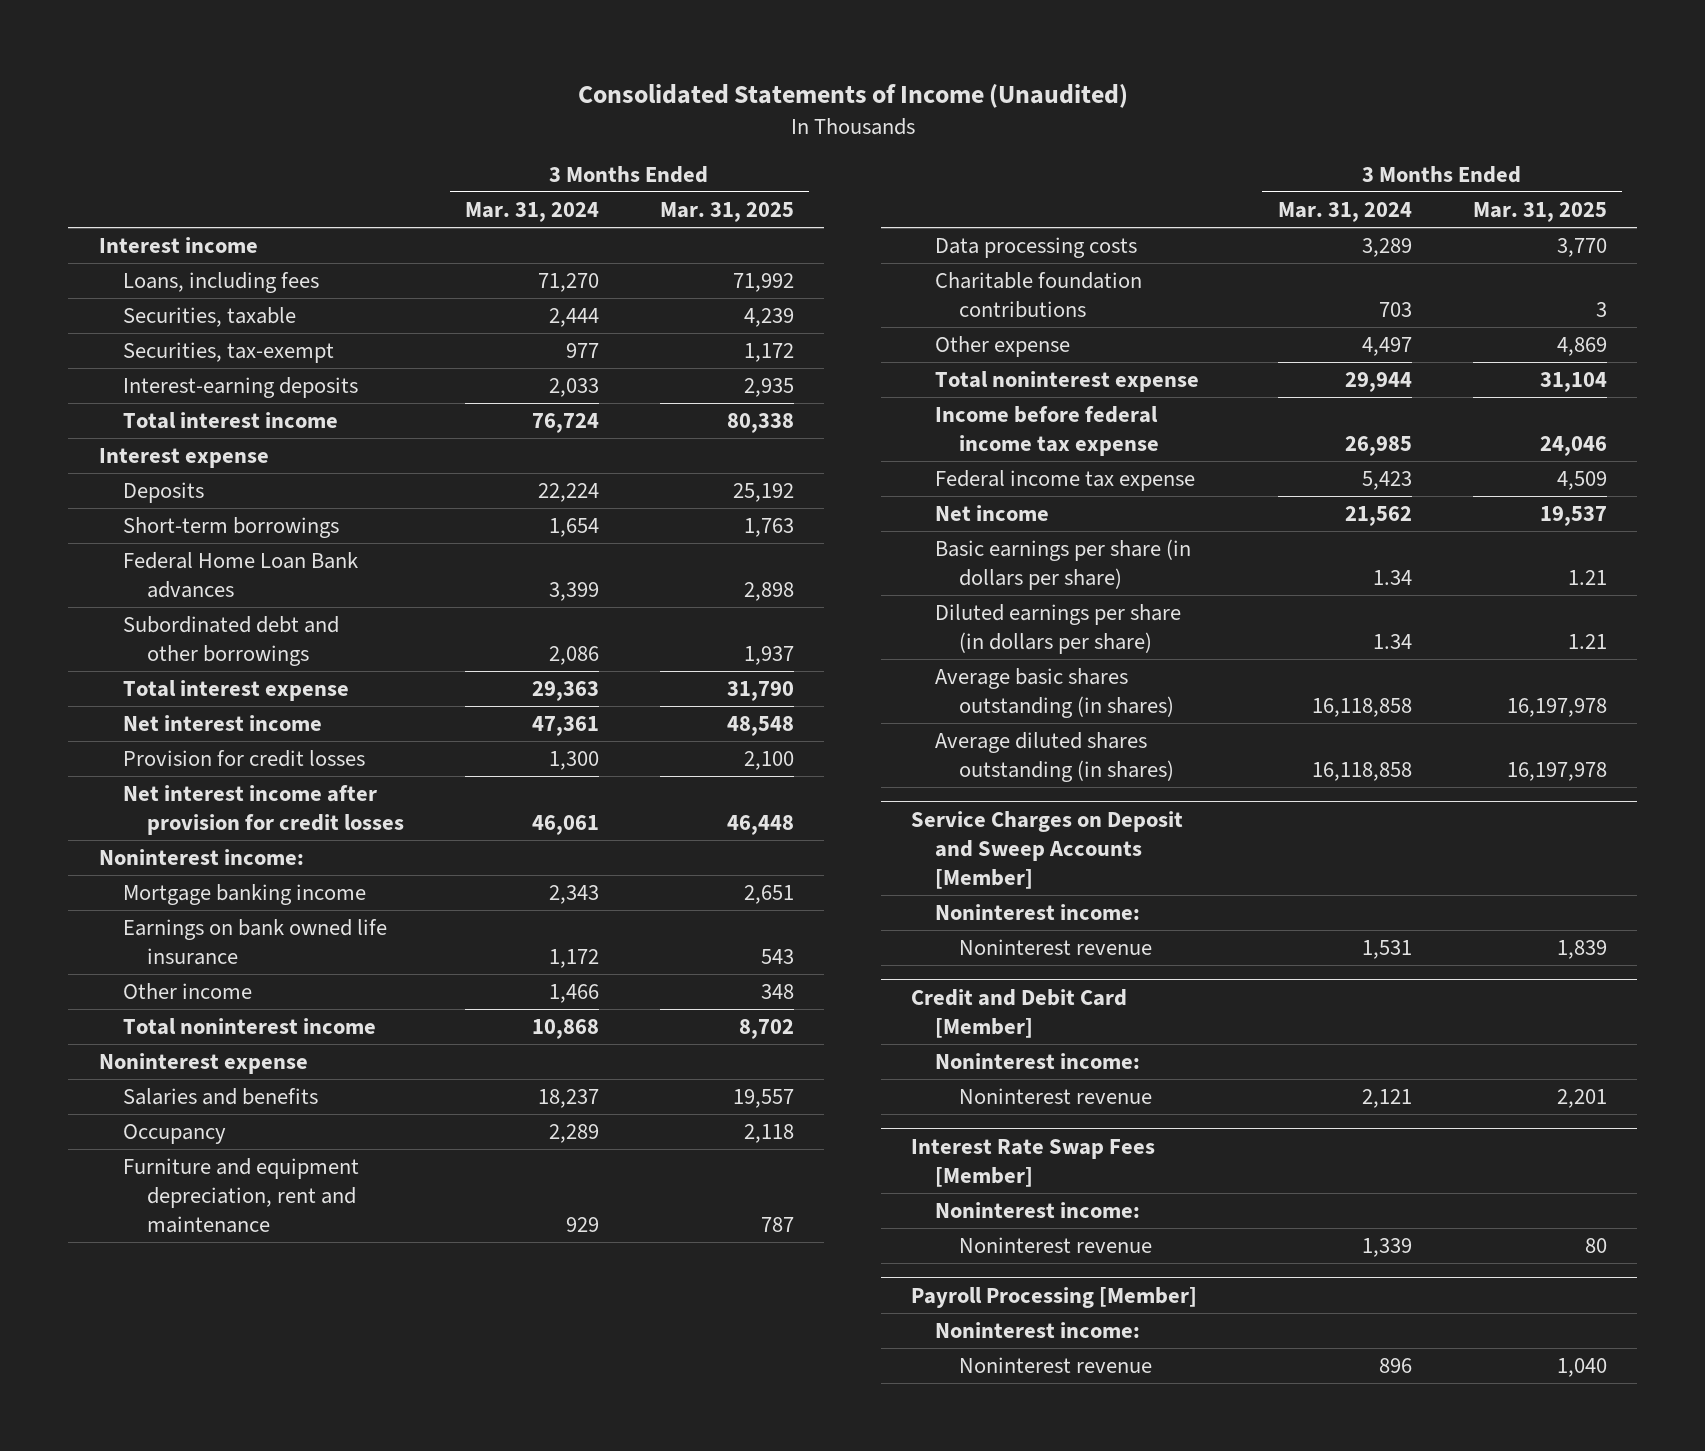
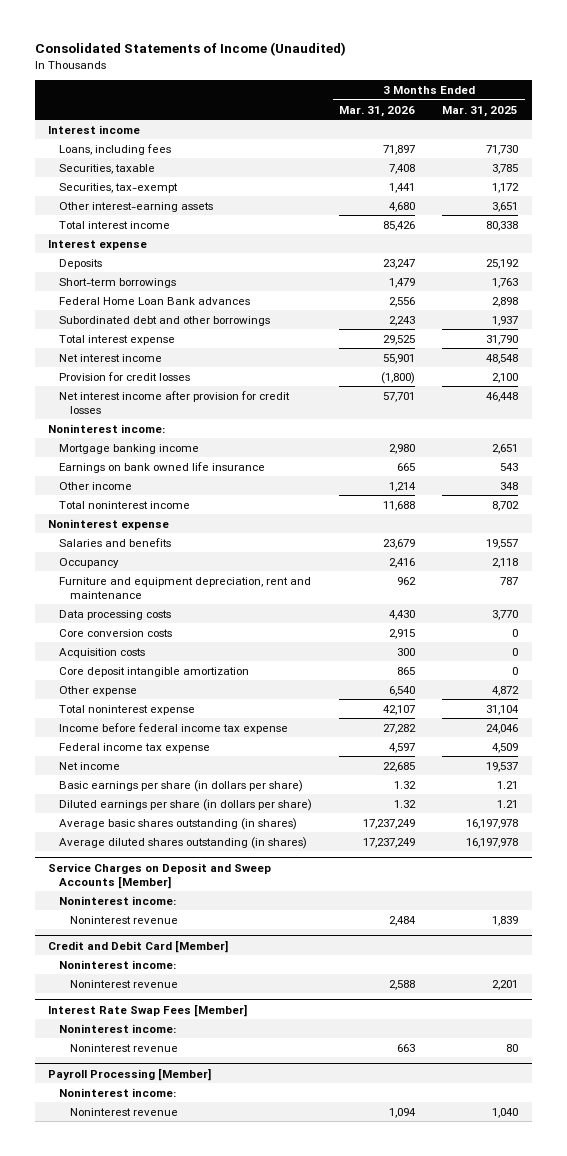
- | 3 Months Ended Mar. 31, 2024 | 3 Months Ended Mar. 31, 2025
+ | 3 Months Ended Mar. 31, 2026 | 3 Months Ended Mar. 31, 2025
- Loans, including fees | 71,270 | 71,992
- Securities, taxable | 2,444 | 4,239
+ Loans, including fees | 71,897 | 71,730
+ Securities, taxable | 7,408 | 3,785
- Interest-earning deposits | 2,033 | 2,935
+ Other interest-earning assets | 4,680 | 3,651
- Charitable foundation contributions | 703 | 3
- Other expense | 4,497 | 4,869
+ Core conversion costs | 2,915 | 0
+ Acquisition costs | 300 | 0
+ Core deposit intangible amortization | 865 | 0
+ Other expense | 6,540 | 4,872

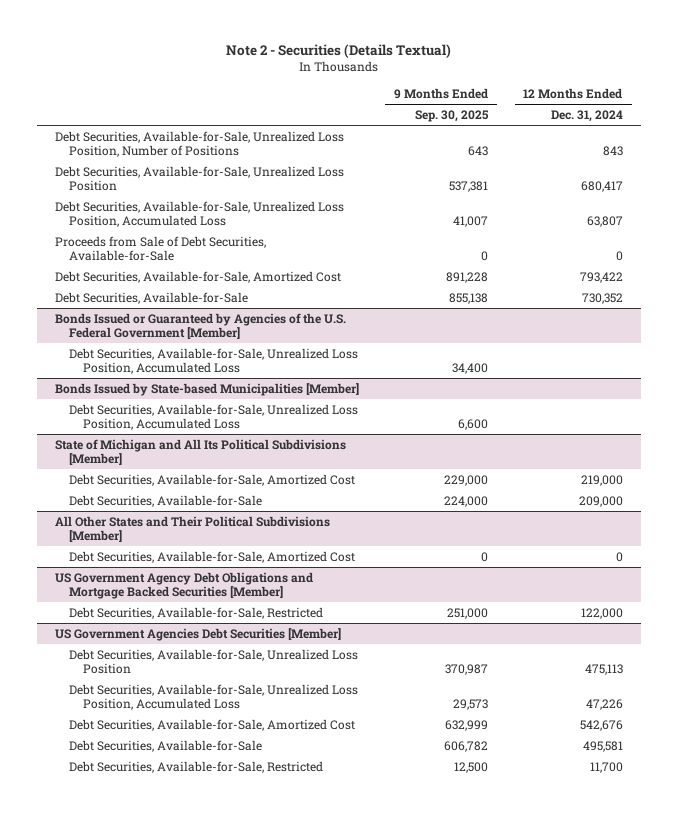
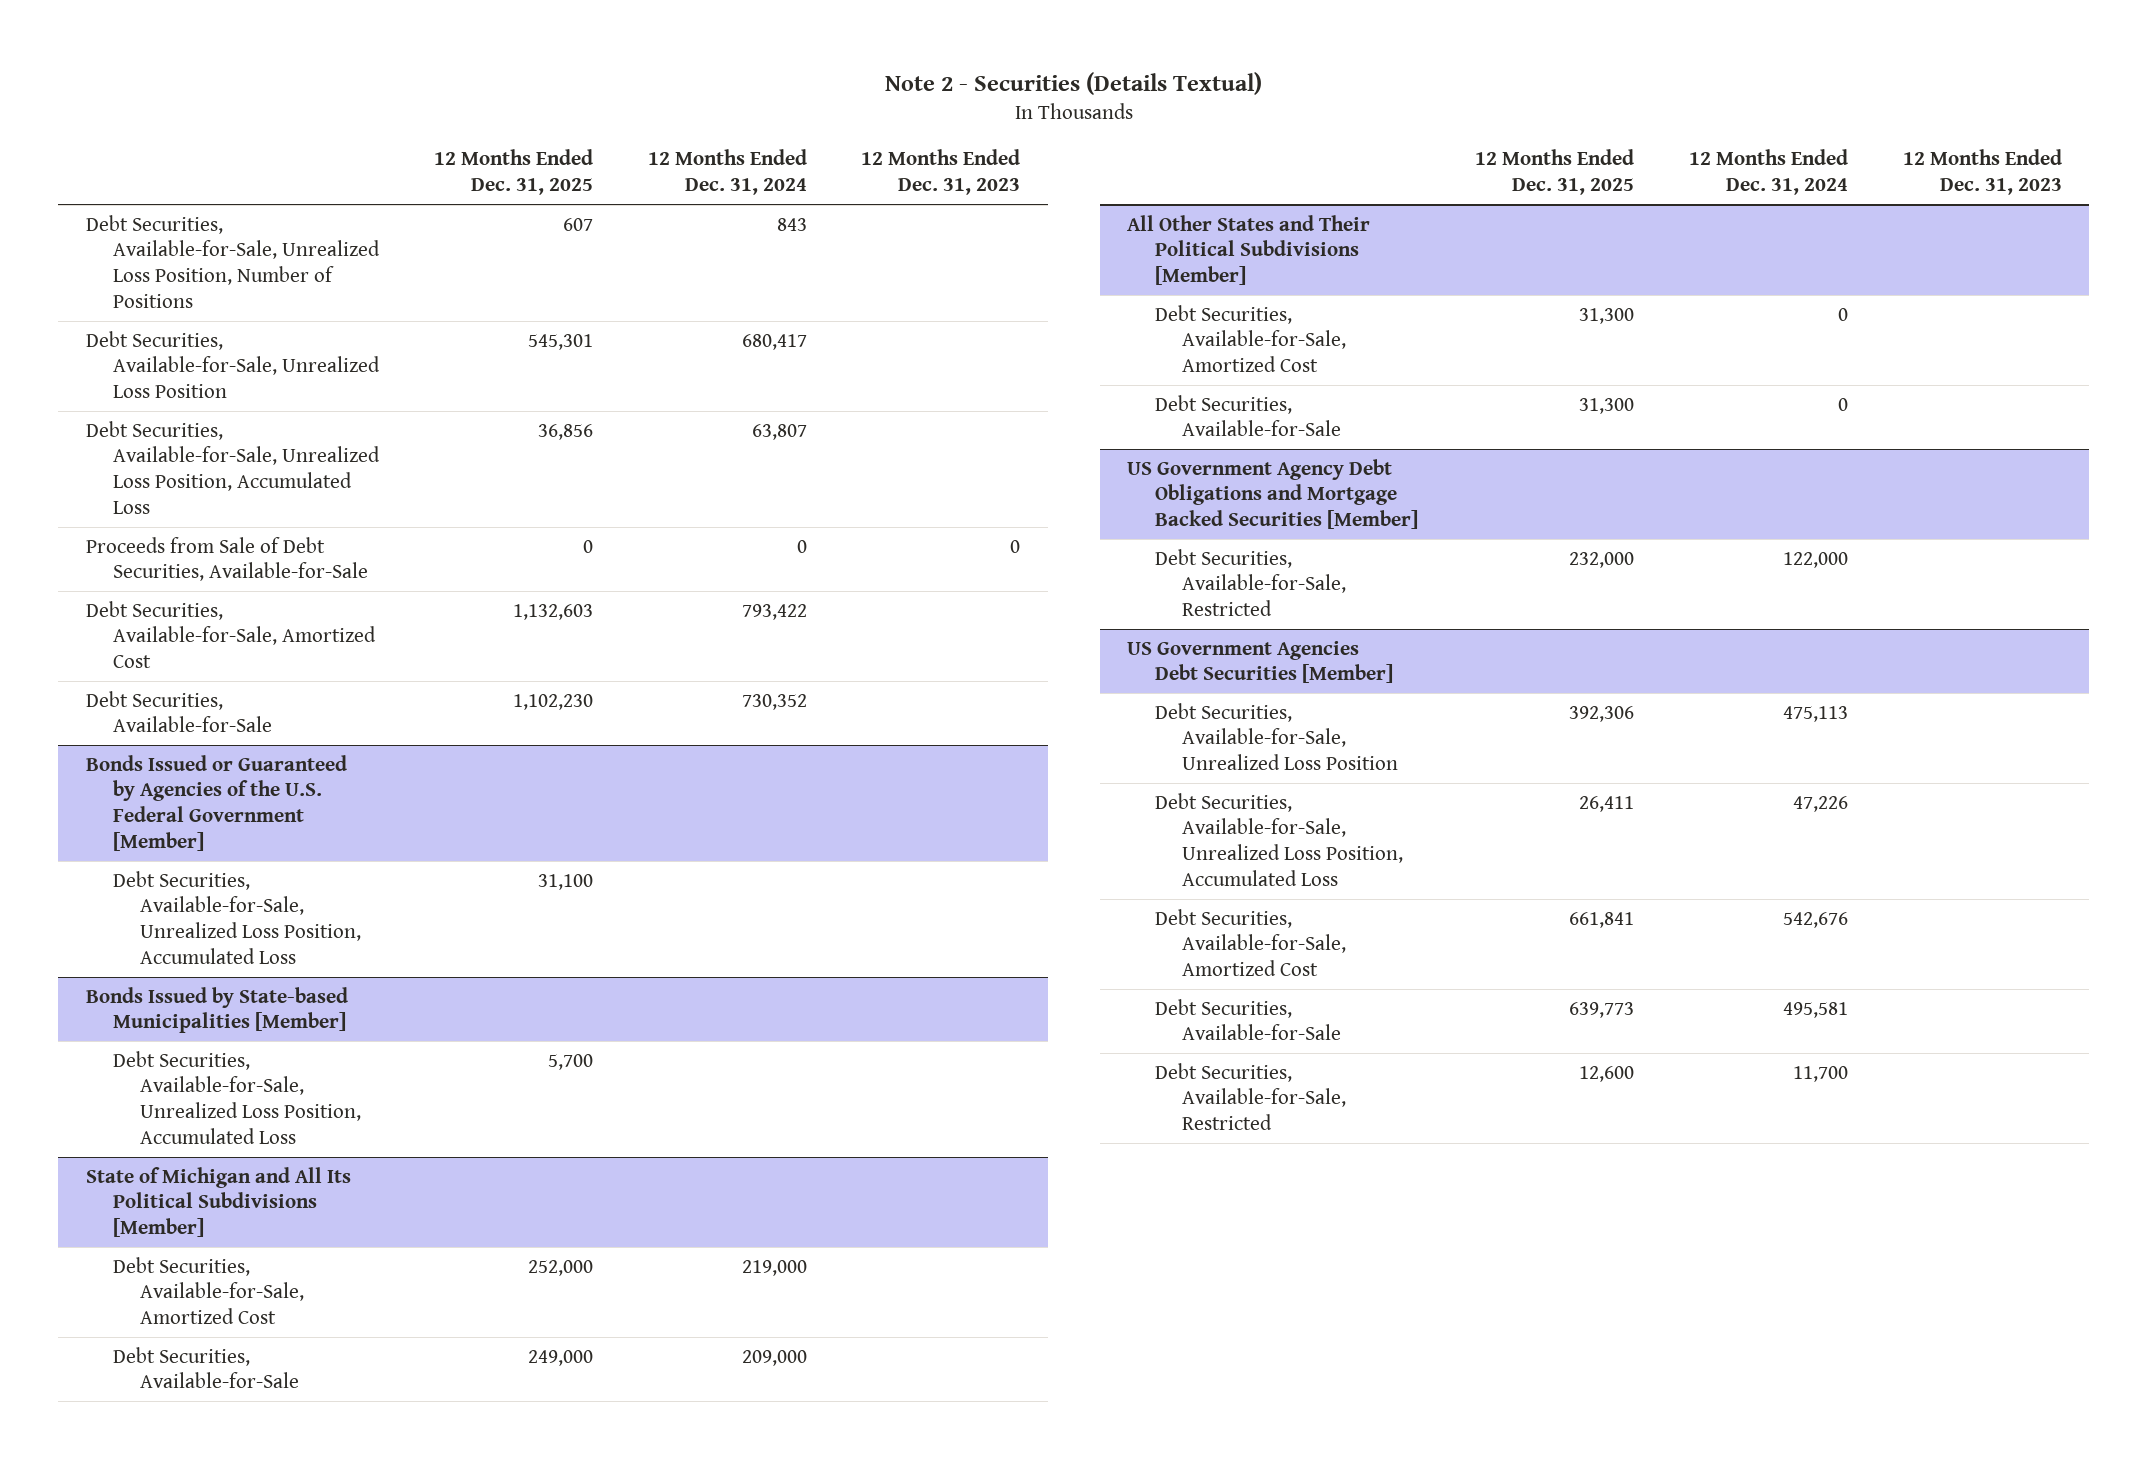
- | 9 Months Ended Sep. 30, 2025 | 12 Months Ended Dec. 31, 2024
+ | 12 Months Ended Dec. 31, 2025 | 12 Months Ended Dec. 31, 2024 | 12 Months Ended Dec. 31, 2023
@ All Other States and Their Political Subdivisions [Member]
+ Debt Securities, Available-for-Sale | 31,300 | 0 |

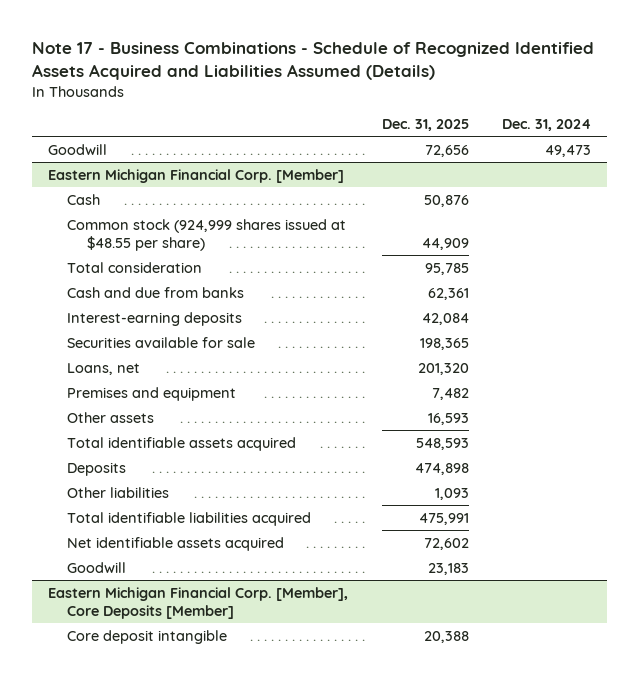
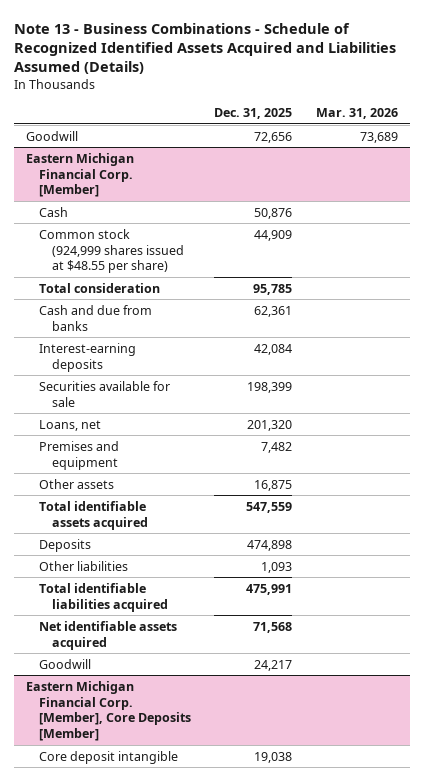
- Note 17 - Business Combinations - Schedule of Recognized Identified Assets Acquired and Liabilities Assumed (Details)
+ Note 13 - Business Combinations - Schedule of Recognized Identified Assets Acquired and Liabilities Assumed (Details)
- | Dec. 31, 2025 | Dec. 31, 2024
+ | Dec. 31, 2025 | Mar. 31, 2026
@ Eastern Michigan Financial Corp. [Member]
- Securities available for sale | 198,365 |
+ Securities available for sale | 198,399 |
- Other assets | 16,593 |
- Total identifiable assets acquired | 548,593 |
+ Other assets | 16,875 |
+ Total identifiable assets acquired | 547,559 |
- Net identifiable assets acquired | 72,602 |
- Goodwill | 23,183 |
+ Net identifiable assets acquired | 71,568 |
+ Goodwill | 24,217 |
@ Eastern Michigan Financial Corp. [Member], Core Deposits [Member]
- Core deposit intangible | 20,388 |
+ Core deposit intangible | 19,038 |

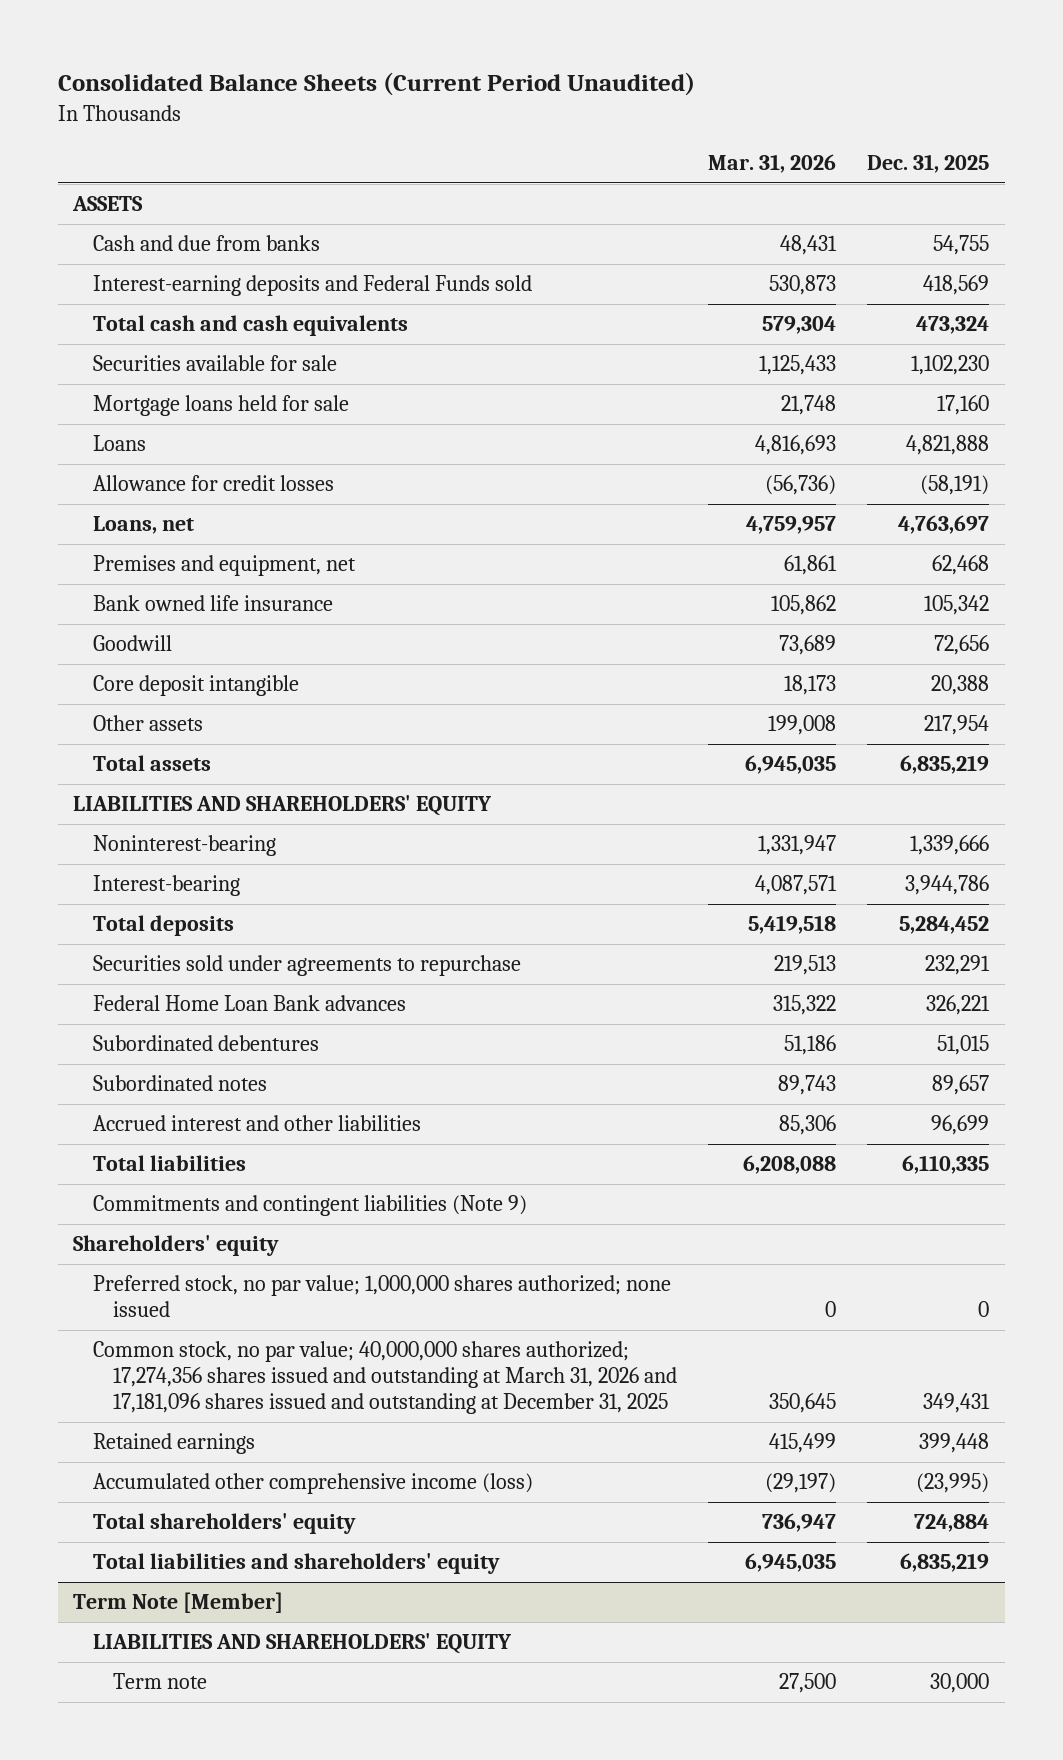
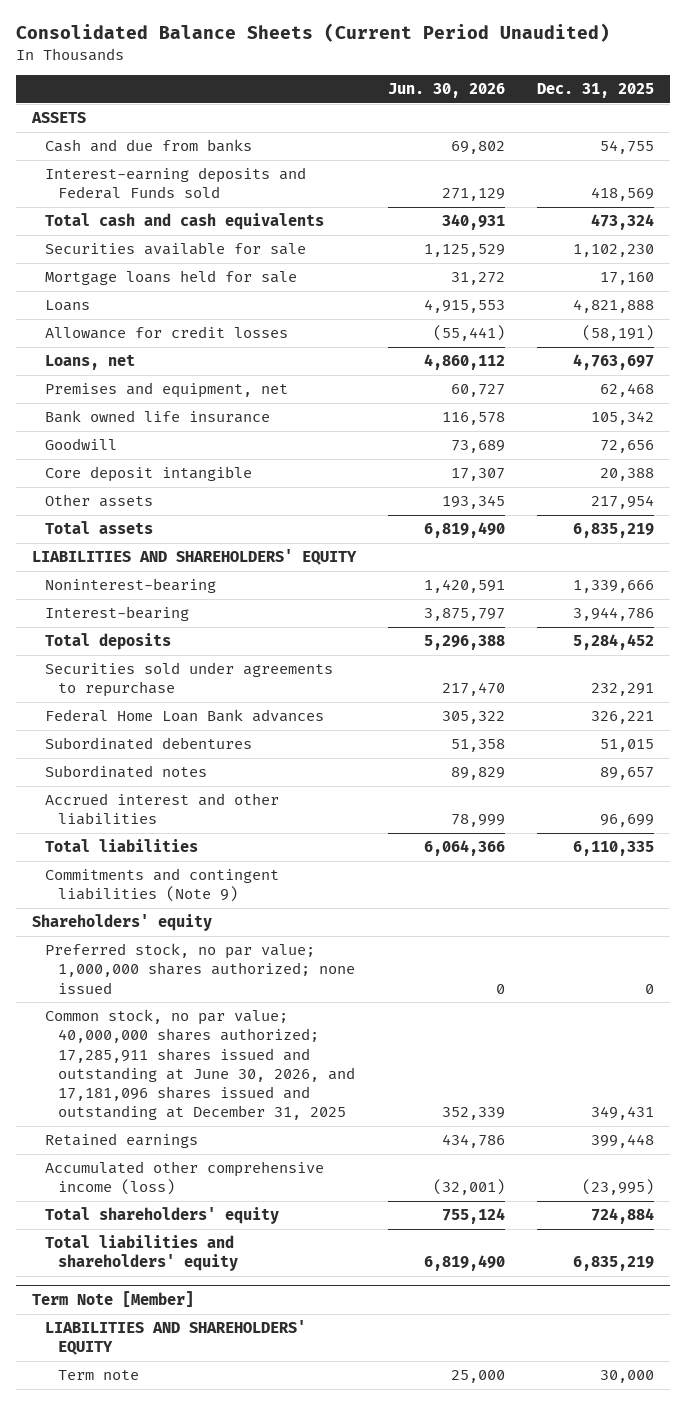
- | Mar. 31, 2026 | Dec. 31, 2025
+ | Jun. 30, 2026 | Dec. 31, 2025
- Common stock, no par value; 40,000,000 shares authorized; 17,274,356 shares issued and outstanding at March 31, 2026 and 17,181,096 shares issued and outstanding at December 31, 2025 | 350,645 | 349,431
+ Common stock, no par value; 40,000,000 shares authorized; 17,285,911 shares issued and outstanding at June 30, 2026, and 17,181,096 shares issued and outstanding at December 31, 2025 | 352,339 | 349,431

